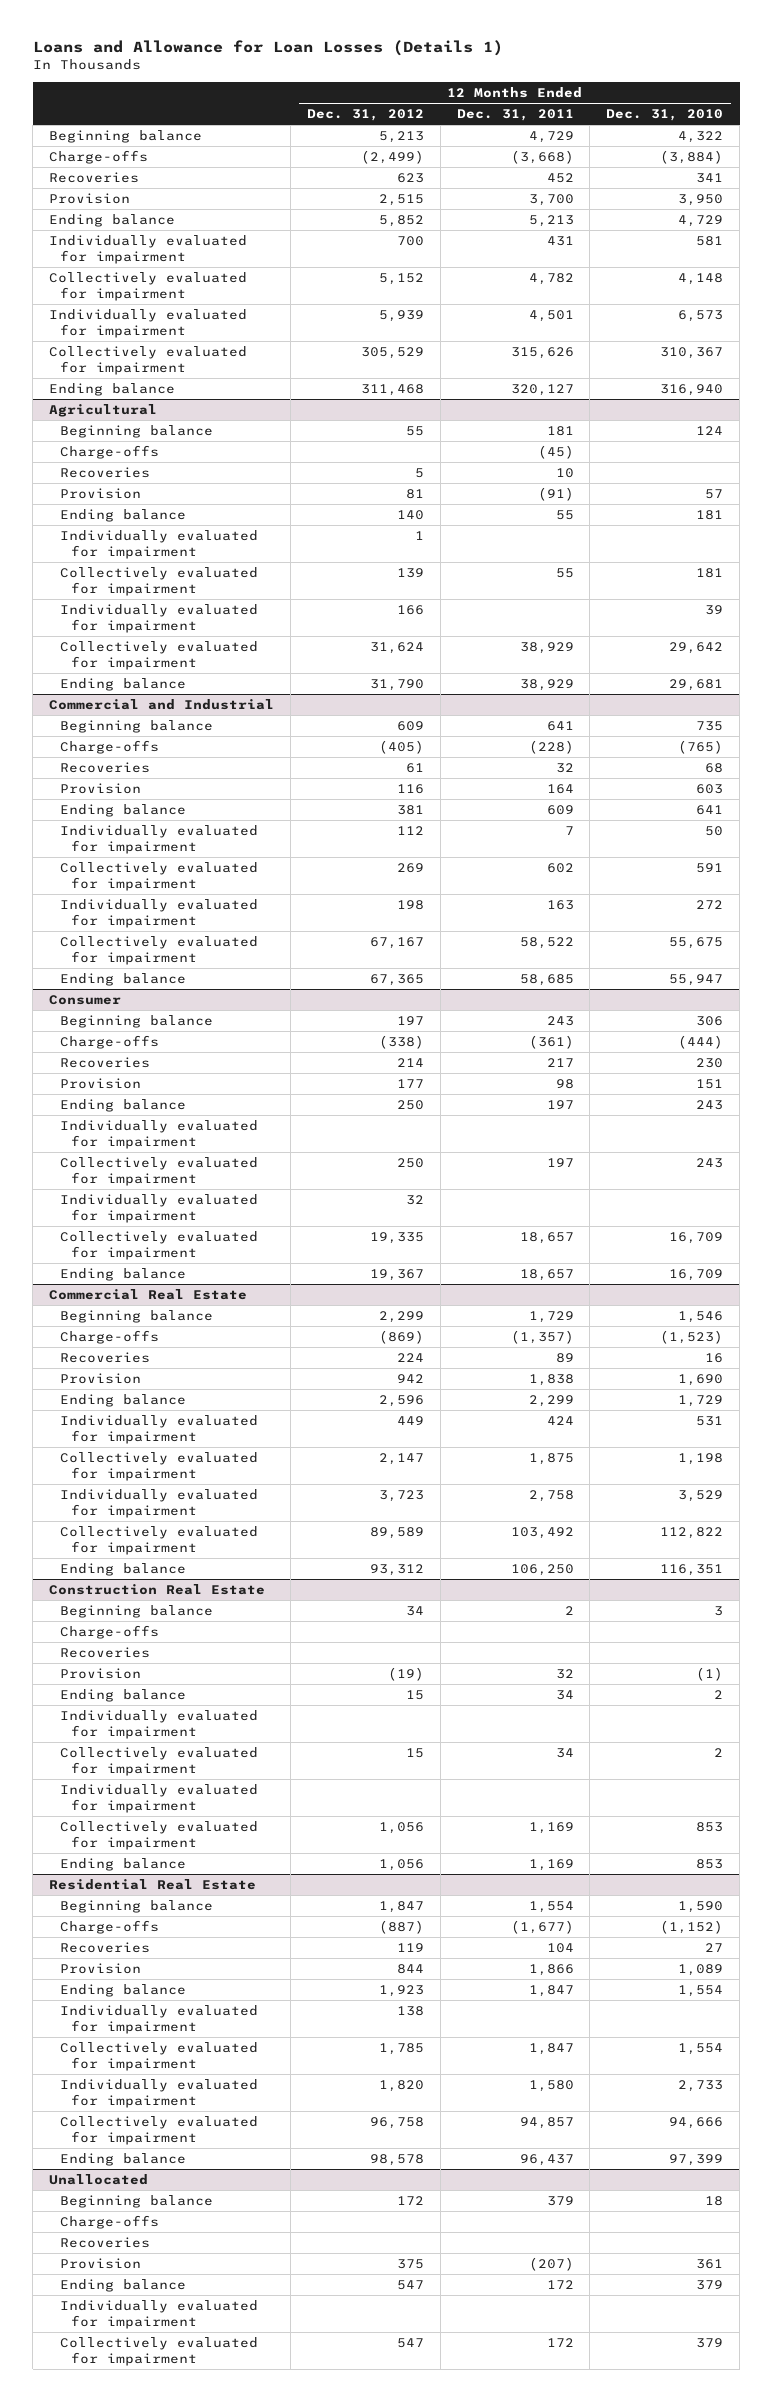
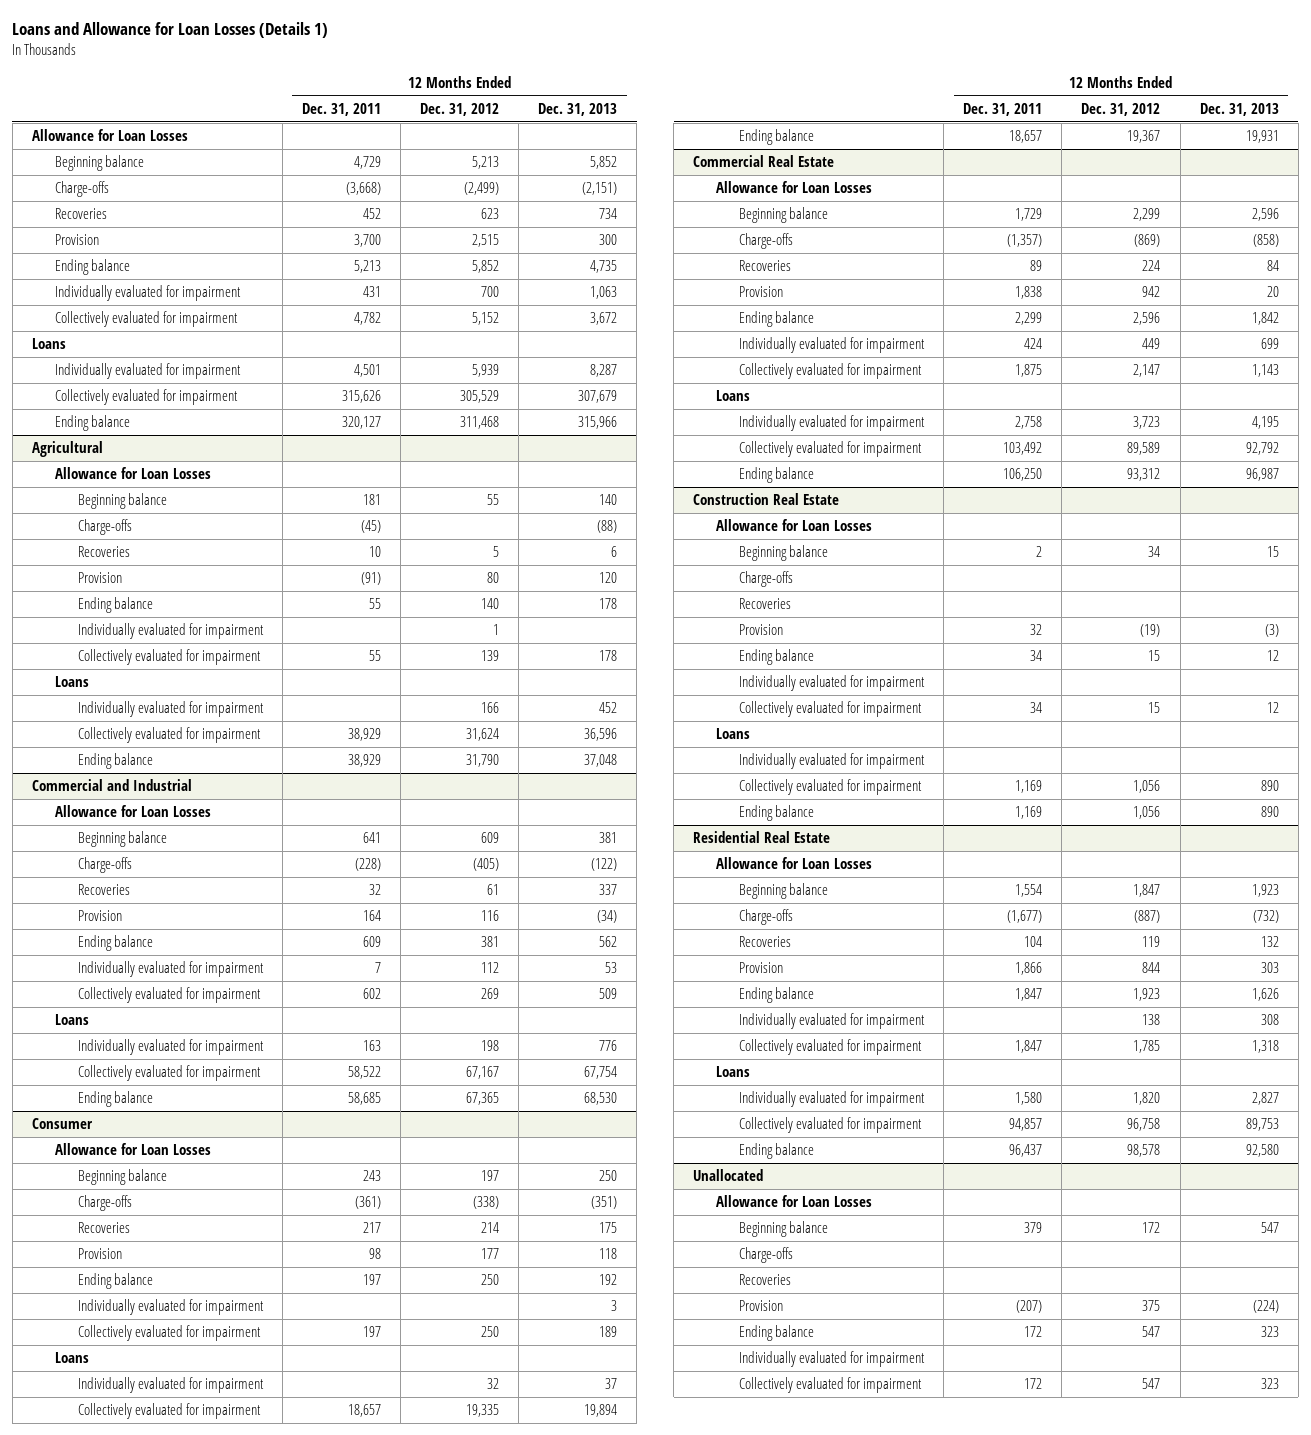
- | 12 Months Ended Dec. 31, 2012 | 12 Months Ended Dec. 31, 2011 | 12 Months Ended Dec. 31, 2010
+ | 12 Months Ended Dec. 31, 2011 | 12 Months Ended Dec. 31, 2012 | 12 Months Ended Dec. 31, 2013
+ Allowance for Loan Losses
+ Loans
@ Agricultural
+ Allowance for Loan Losses
- Provision | 81 | (91) | 57
+ Provision | (91) | 80 | 120
+ Loans
@ Commercial and Industrial
+ Allowance for Loan Losses
+ Loans
@ Consumer
+ Allowance for Loan Losses
+ Loans
@ Commercial Real Estate
+ Allowance for Loan Losses
+ Loans
@ Construction Real Estate
+ Allowance for Loan Losses
+ Loans
@ Residential Real Estate
+ Allowance for Loan Losses
+ Loans
@ Unallocated
+ Allowance for Loan Losses

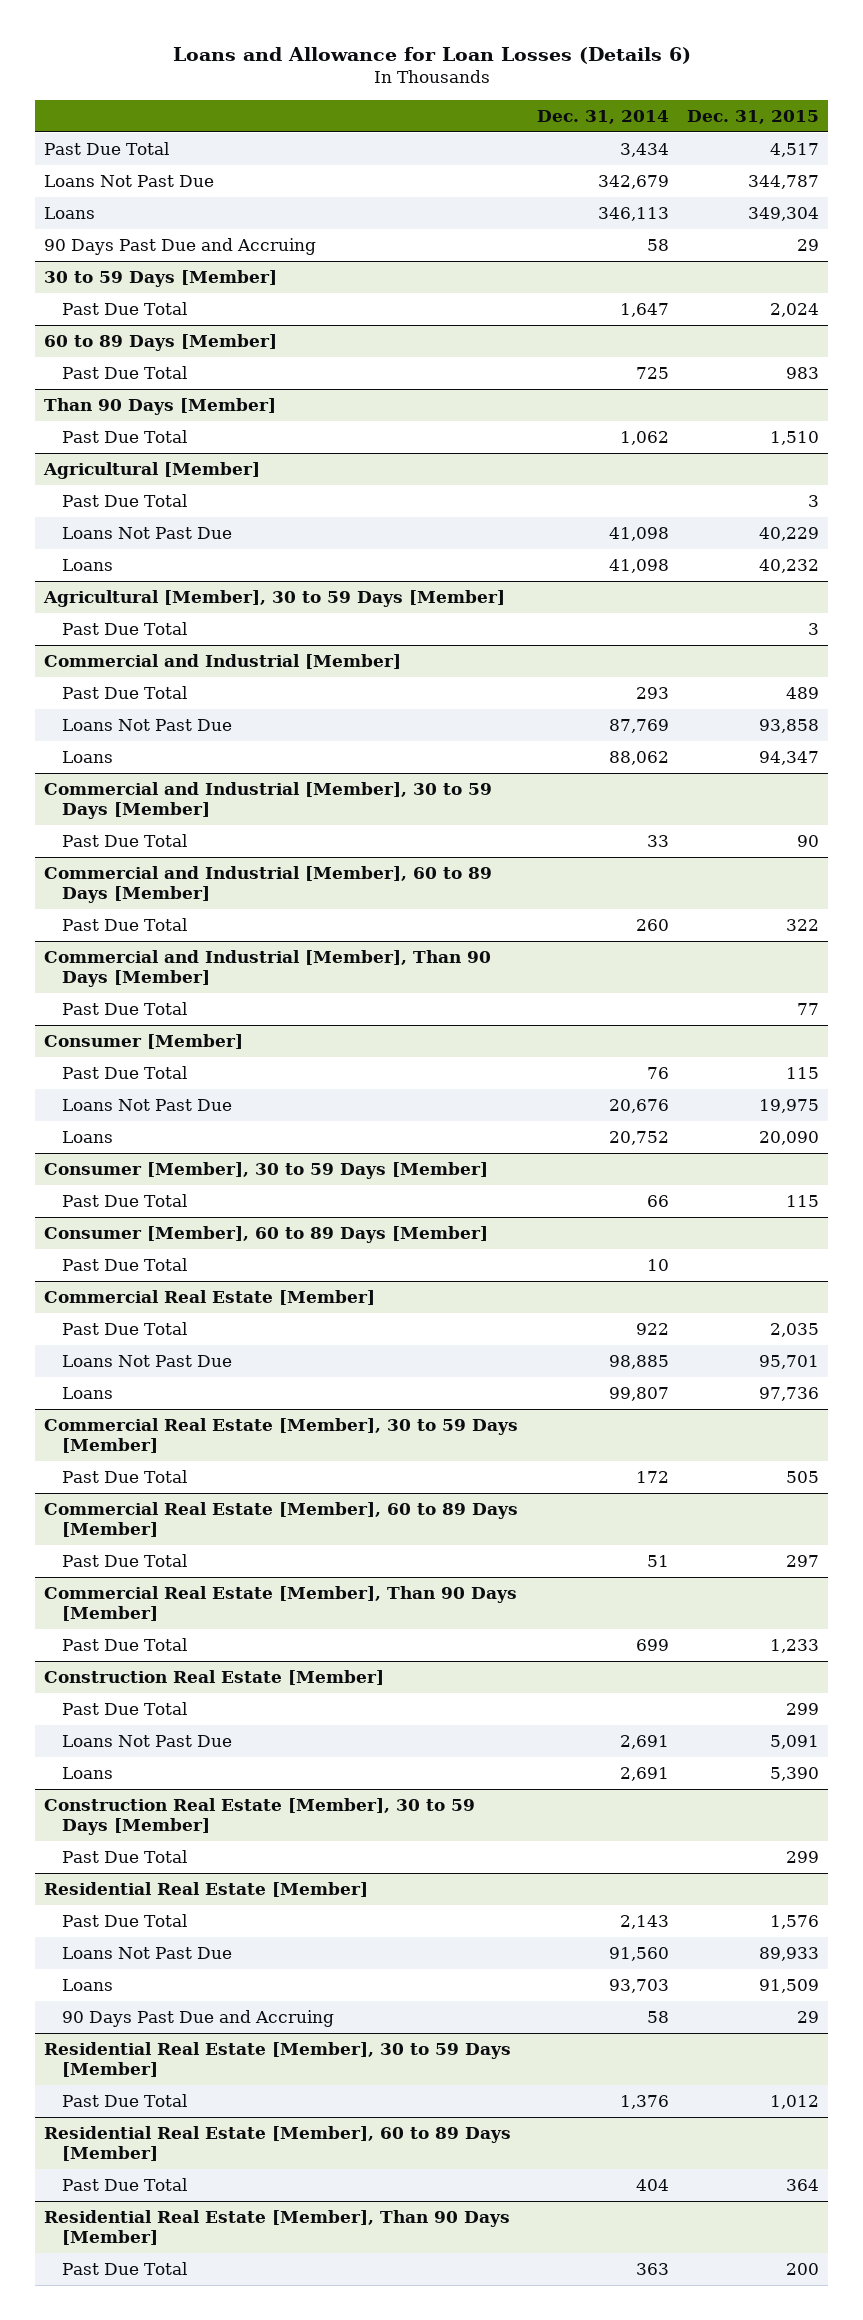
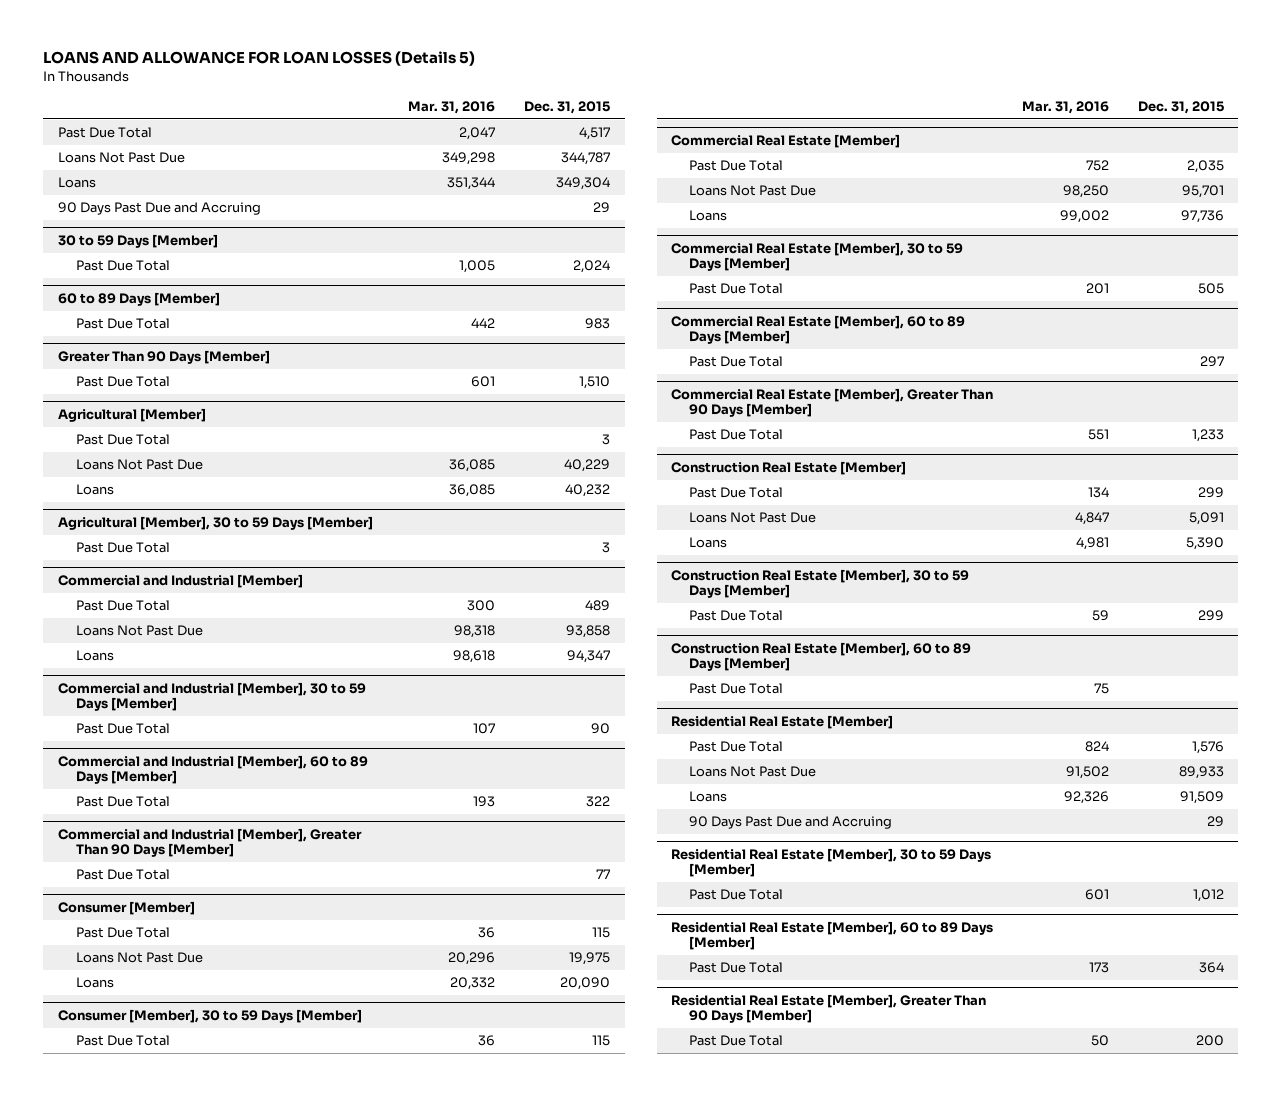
- Loans and Allowance for Loan Losses (Details 6)
+ LOANS AND ALLOWANCE FOR LOAN LOSSES (Details 5)
- | Dec. 31, 2014 | Dec. 31, 2015
+ | Mar. 31, 2016 | Dec. 31, 2015
- Than 90 Days [Member]
+ Greater Than 90 Days [Member]
- Commercial and Industrial [Member], Than 90 Days [Member]
+ Commercial and Industrial [Member], Greater Than 90 Days [Member]
- Consumer [Member], 60 to 89 Days [Member]
- Past Due Total | 10 |
- Commercial Real Estate [Member], Than 90 Days [Member]
+ Commercial Real Estate [Member], Greater Than 90 Days [Member]
+ Construction Real Estate [Member], 60 to 89 Days [Member]
+ Past Due Total | 75 |
- Residential Real Estate [Member], Than 90 Days [Member]
+ Residential Real Estate [Member], Greater Than 90 Days [Member]

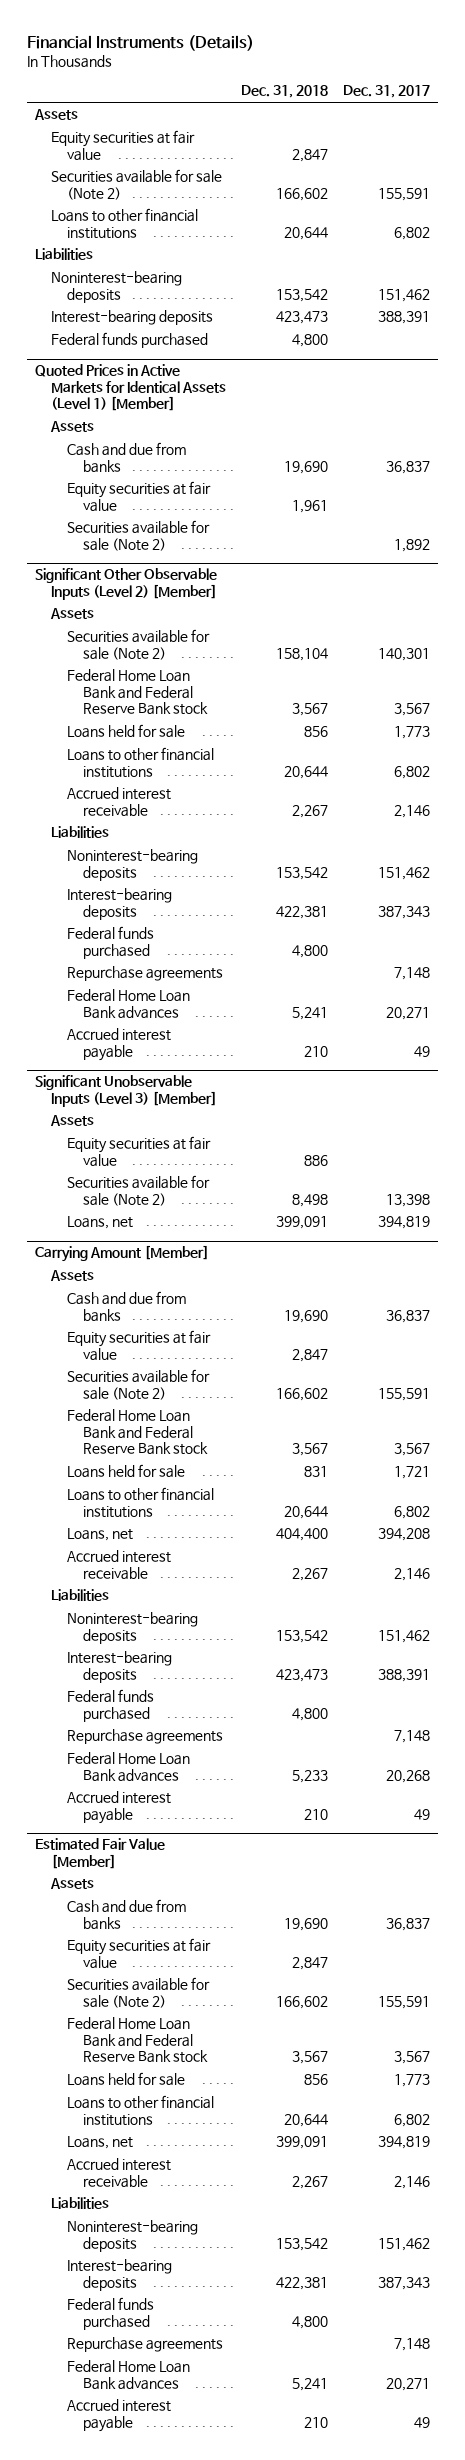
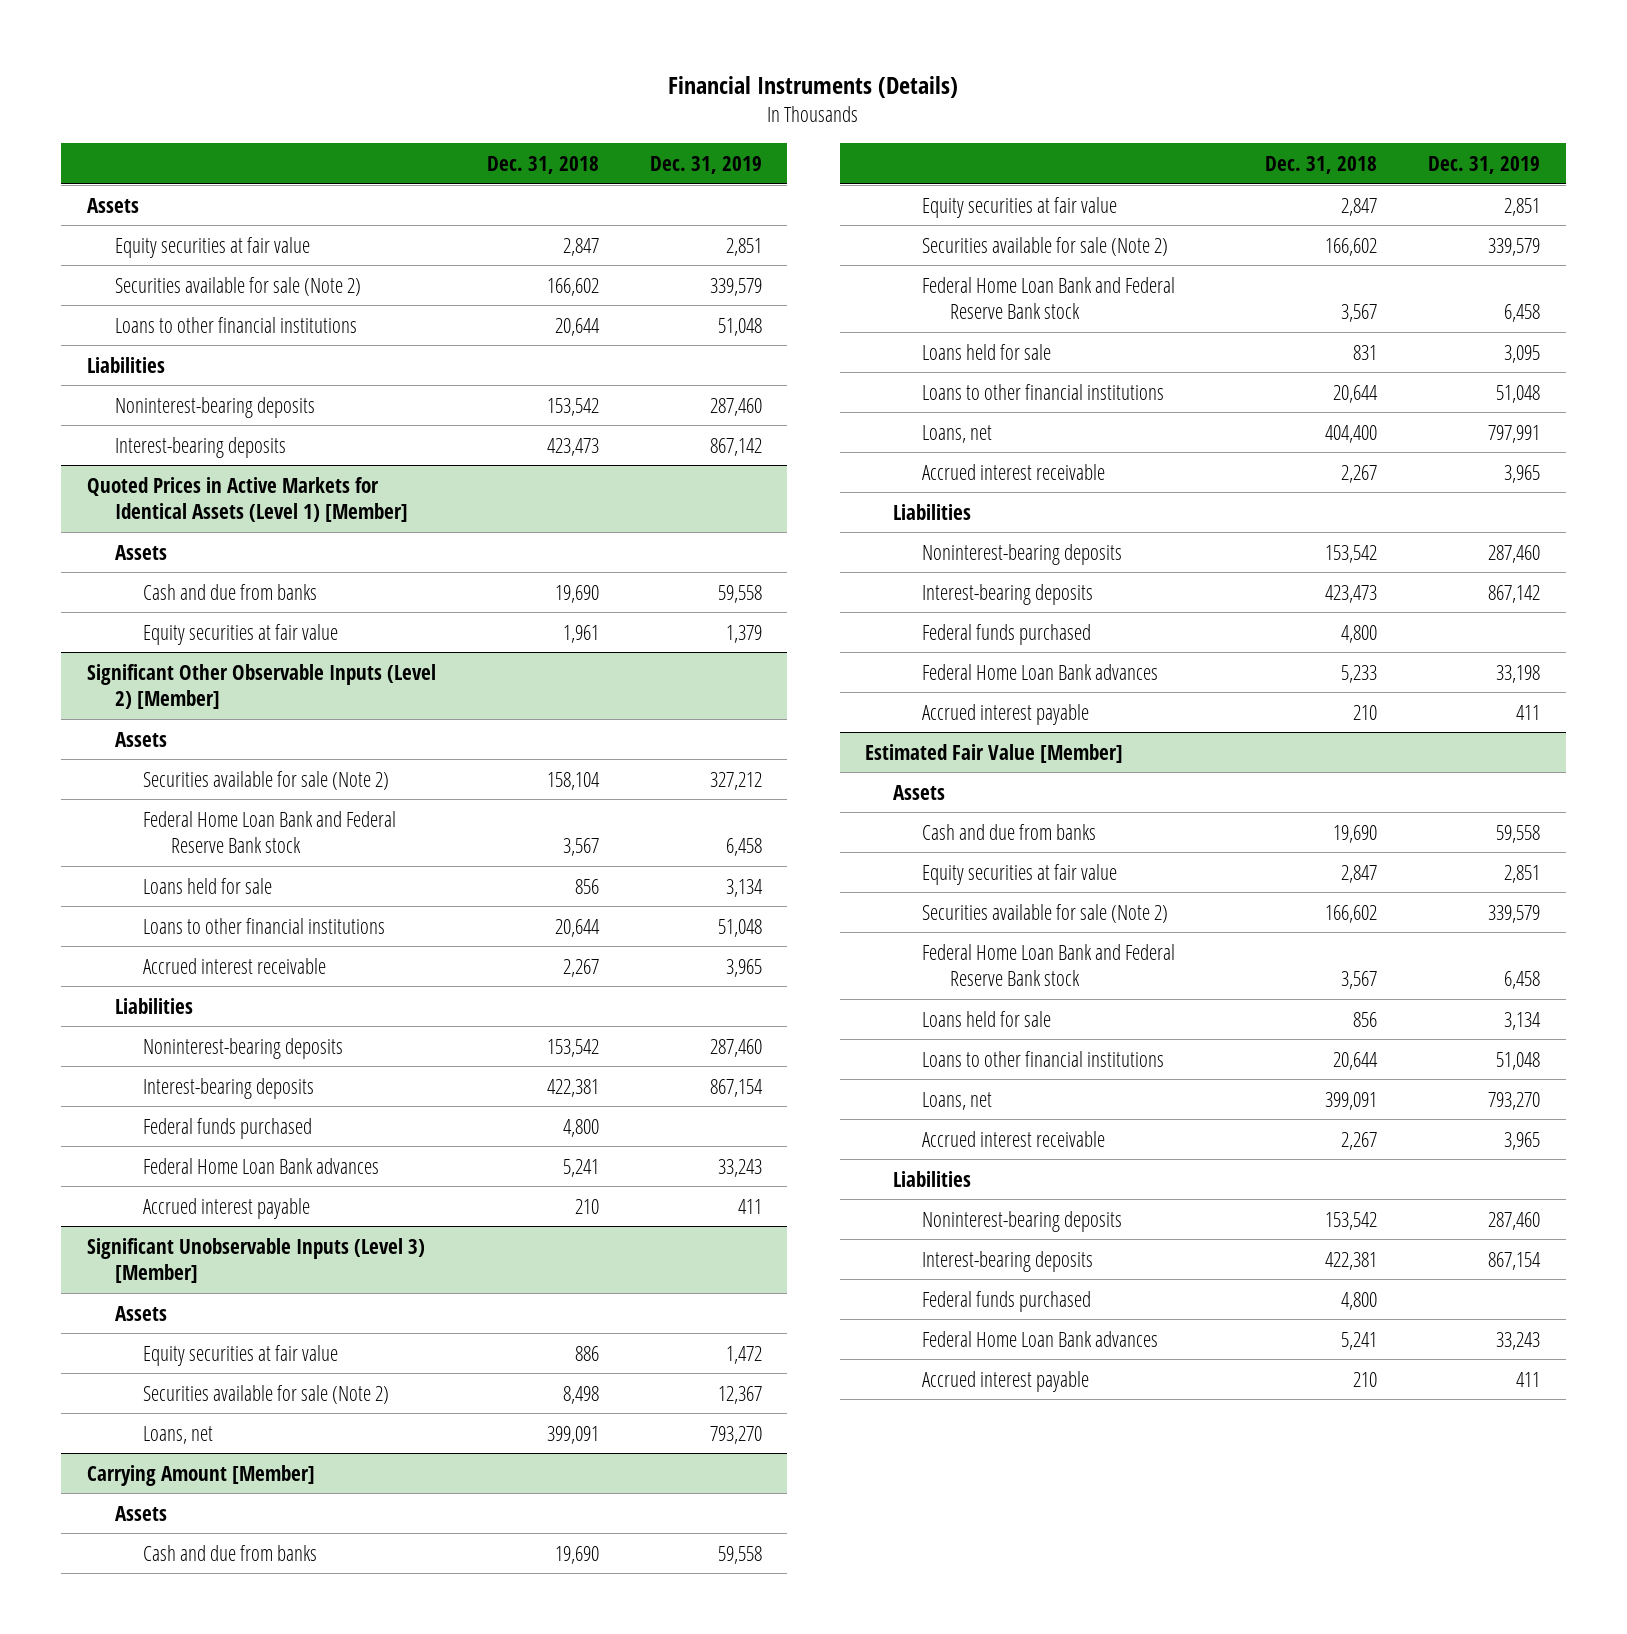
- | Dec. 31, 2018 | Dec. 31, 2017
+ | Dec. 31, 2018 | Dec. 31, 2019
- Federal funds purchased | 4,800 |
@ Quoted Prices in Active Markets for Identical Assets (Level 1) [Member]
- Securities available for sale (Note 2) | | 1,892
@ Significant Other Observable Inputs (Level 2) [Member]
- Repurchase agreements | | 7,148
@ Carrying Amount [Member]
- Repurchase agreements | | 7,148
@ Estimated Fair Value [Member]
- Repurchase agreements | | 7,148

